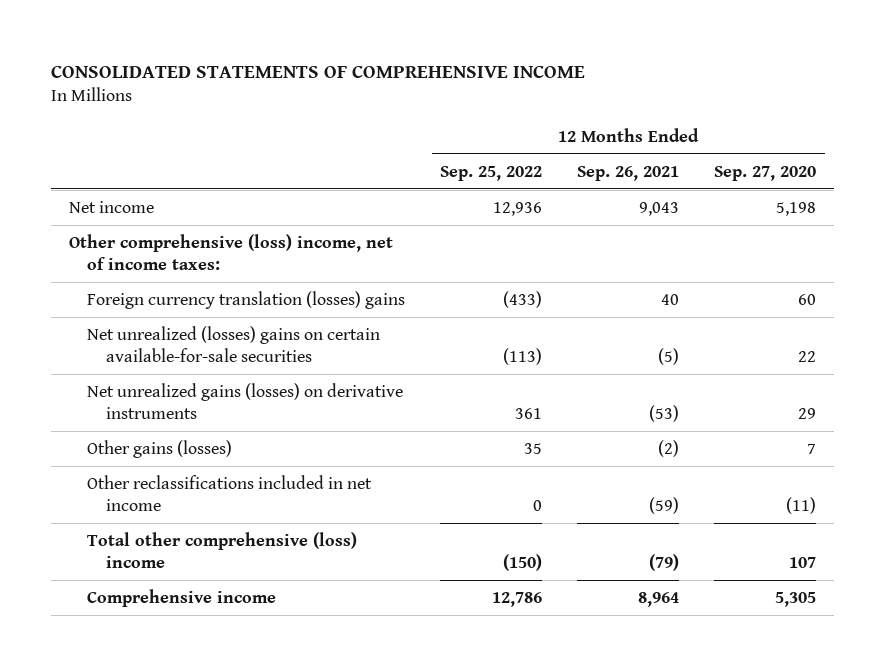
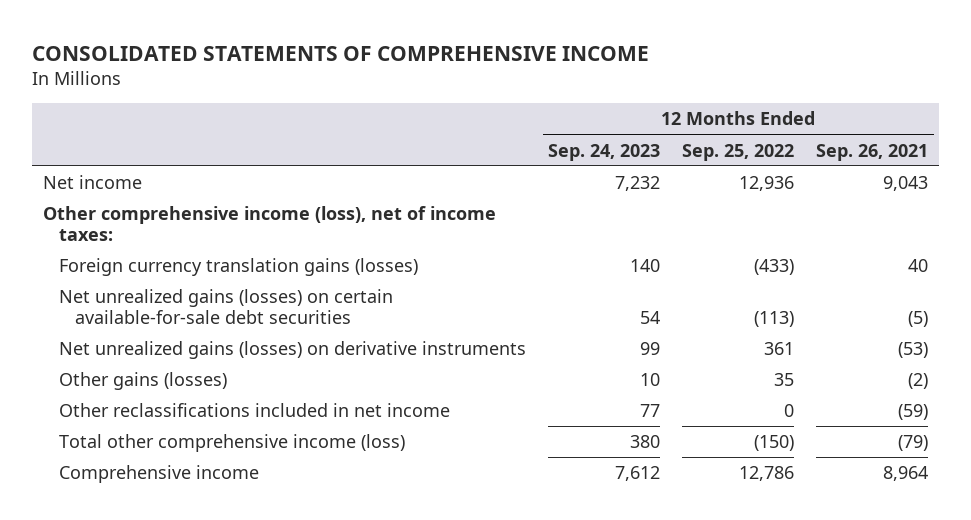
- | 12 Months Ended Sep. 25, 2022 | 12 Months Ended Sep. 26, 2021 | 12 Months Ended Sep. 27, 2020
+ | 12 Months Ended Sep. 24, 2023 | 12 Months Ended Sep. 25, 2022 | 12 Months Ended Sep. 26, 2021
- Other comprehensive (loss) income, net of income taxes:
- Foreign currency translation (losses) gains | (433) | 40 | 60
- Net unrealized (losses) gains on certain available-for-sale securities | (113) | (5) | 22
+ Other comprehensive income (loss), net of income taxes:
+ Foreign currency translation gains (losses) | 140 | (433) | 40
+ Net unrealized gains (losses) on certain available-for-sale debt securities | 54 | (113) | (5)
- Total other comprehensive (loss) income | (150) | (79) | 107
+ Total other comprehensive income (loss) | 380 | (150) | (79)

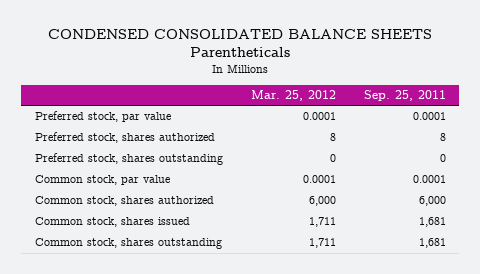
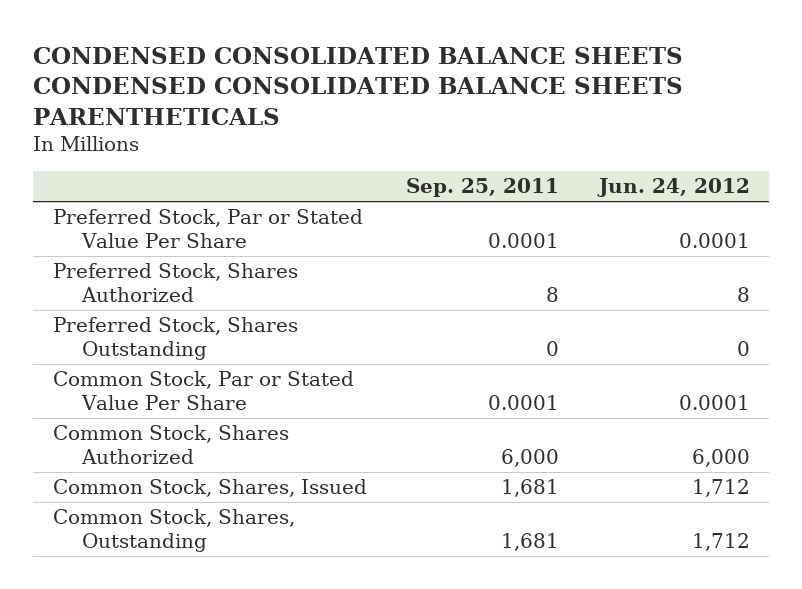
- CONDENSED CONSOLIDATED BALANCE SHEETS Parentheticals
+ CONDENSED CONSOLIDATED BALANCE SHEETS CONDENSED CONSOLIDATED BALANCE SHEETS PARENTHETICALS
- | Mar. 25, 2012 | Sep. 25, 2011
+ | Sep. 25, 2011 | Jun. 24, 2012
- Preferred stock, par value | 0.0001 | 0.0001
- Preferred stock, shares authorized | 8 | 8
- Preferred stock, shares outstanding | 0 | 0
- Common stock, par value | 0.0001 | 0.0001
- Common stock, shares authorized | 6,000 | 6,000
- Common stock, shares issued | 1,711 | 1,681
- Common stock, shares outstanding | 1,711 | 1,681
+ Preferred Stock, Par or Stated Value Per Share | 0.0001 | 0.0001
+ Preferred Stock, Shares Authorized | 8 | 8
+ Preferred Stock, Shares Outstanding | 0 | 0
+ Common Stock, Par or Stated Value Per Share | 0.0001 | 0.0001
+ Common Stock, Shares Authorized | 6,000 | 6,000
+ Common Stock, Shares, Issued | 1,681 | 1,712
+ Common Stock, Shares, Outstanding | 1,681 | 1,712

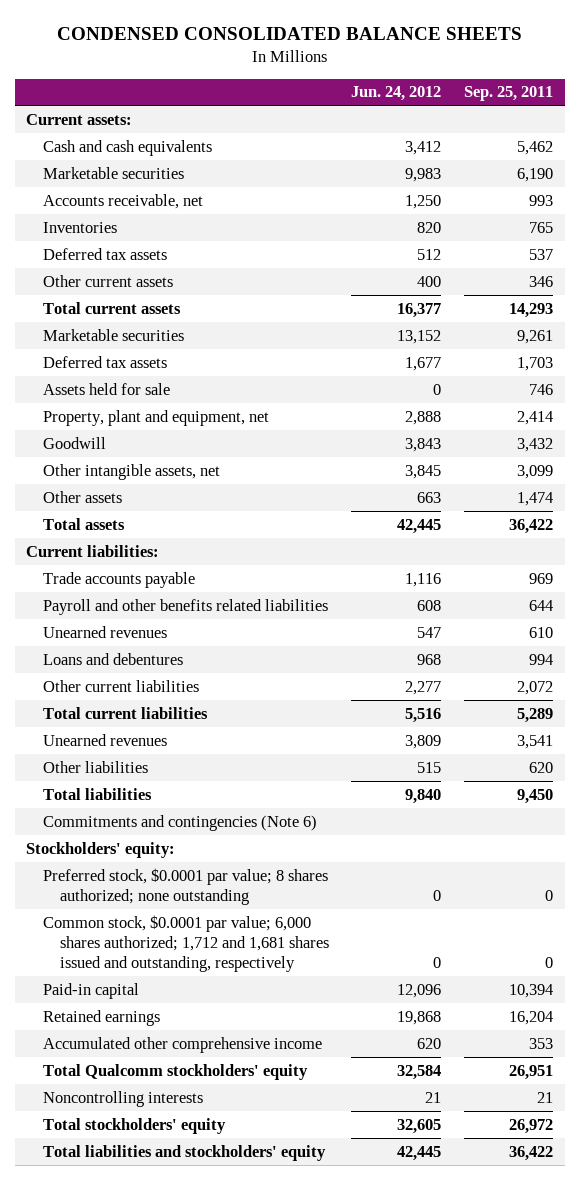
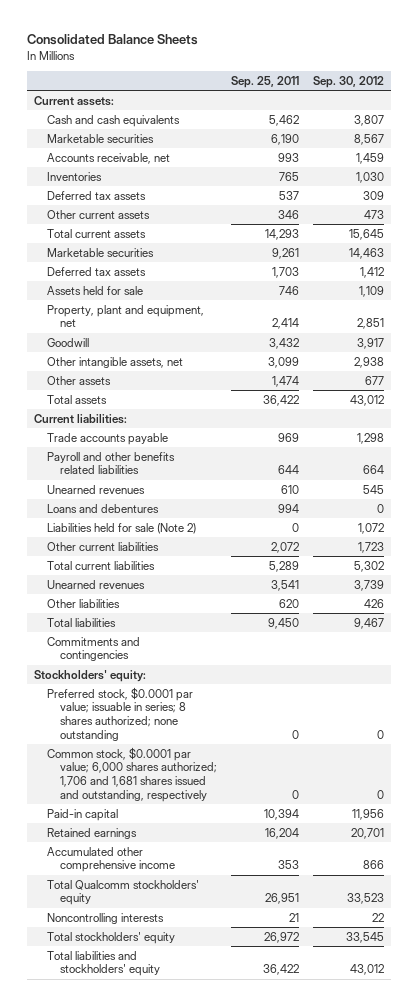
- CONDENSED CONSOLIDATED BALANCE SHEETS
+ Consolidated Balance Sheets
- | Jun. 24, 2012 | Sep. 25, 2011
+ | Sep. 25, 2011 | Sep. 30, 2012
+ Liabilities held for sale (Note 2) | 0 | 1,072
- Commitments and contingencies (Note 6)
+ Commitments and contingencies
- Preferred stock, $0.0001 par value; 8 shares authorized; none outstanding | 0 | 0
- Common stock, $0.0001 par value; 6,000 shares authorized; 1,712 and 1,681 shares issued and outstanding, respectively | 0 | 0
+ Preferred stock, $0.0001 par value; issuable in series; 8 shares authorized; none outstanding | 0 | 0
+ Common stock, $0.0001 par value; 6,000 shares authorized; 1,706 and 1,681 shares issued and outstanding, respectively | 0 | 0

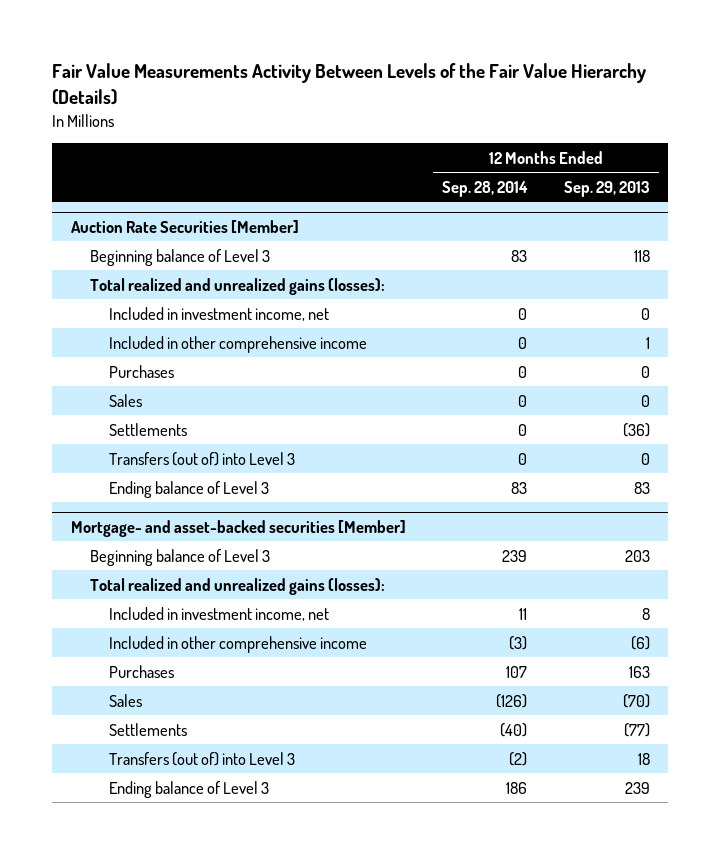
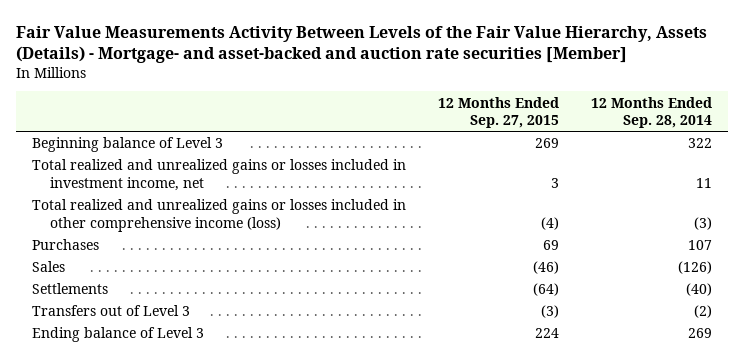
- Fair Value Measurements Activity Between Levels of the Fair Value Hierarchy (Details)
+ Fair Value Measurements Activity Between Levels of the Fair Value Hierarchy, Assets (Details) - Mortgage- and asset-backed and auction rate securities [Member]
- | 12 Months Ended Sep. 28, 2014 | 12 Months Ended Sep. 29, 2013
+ | 12 Months Ended Sep. 27, 2015 | 12 Months Ended Sep. 28, 2014
- Auction Rate Securities [Member]
- Beginning balance of Level 3 | 83 | 118
- Total realized and unrealized gains (losses):
- Included in investment income, net | 0 | 0
- Included in other comprehensive income | 0 | 1
- Purchases | 0 | 0
- Sales | 0 | 0
- Settlements | 0 | (36)
- Transfers (out of) into Level 3 | 0 | 0
- Ending balance of Level 3 | 83 | 83
- Mortgage- and asset-backed securities [Member]
- Beginning balance of Level 3 | 239 | 203
- Total realized and unrealized gains (losses):
- Included in investment income, net | 11 | 8
- Included in other comprehensive income | (3) | (6)
+ Beginning balance of Level 3 | 269 | 322
+ Total realized and unrealized gains or losses included in investment income, net | 3 | 11
+ Total realized and unrealized gains or losses included in other comprehensive income (loss) | (4) | (3)
- Transfers (out of) into Level 3 | (2) | 18
- Ending balance of Level 3 | 186 | 239
+ Transfers out of Level 3 | (3) | (2)
+ Ending balance of Level 3 | 224 | 269

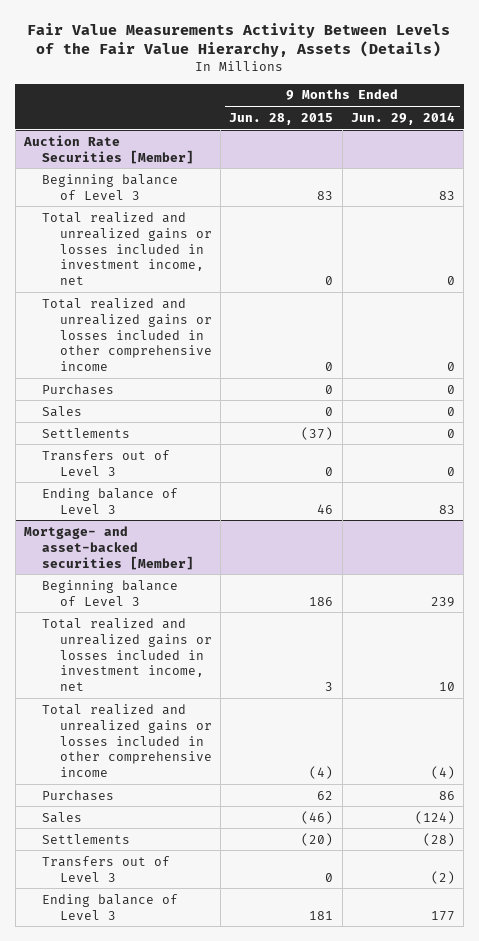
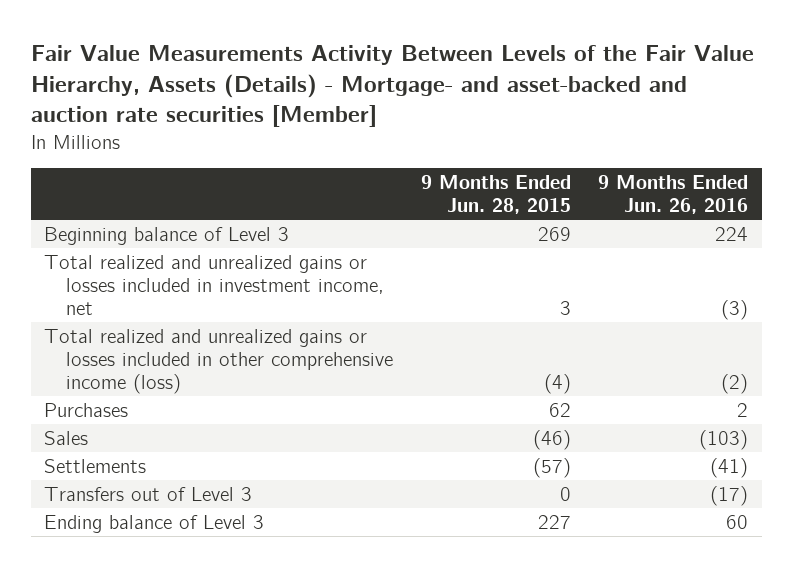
- Fair Value Measurements Activity Between Levels of the Fair Value Hierarchy, Assets (Details)
+ Fair Value Measurements Activity Between Levels of the Fair Value Hierarchy, Assets (Details) - Mortgage- and asset-backed and auction rate securities [Member]
- | 9 Months Ended Jun. 28, 2015 | 9 Months Ended Jun. 29, 2014
+ | 9 Months Ended Jun. 28, 2015 | 9 Months Ended Jun. 26, 2016
- Auction Rate Securities [Member]
- Beginning balance of Level 3 | 83 | 83
- Total realized and unrealized gains or losses included in investment income, net | 0 | 0
- Total realized and unrealized gains or losses included in other comprehensive income | 0 | 0
- Purchases | 0 | 0
- Sales | 0 | 0
- Settlements | (37) | 0
- Transfers out of Level 3 | 0 | 0
- Ending balance of Level 3 | 46 | 83
- Mortgage- and asset-backed securities [Member]
- Beginning balance of Level 3 | 186 | 239
+ Beginning balance of Level 3 | 269 | 224
- Total realized and unrealized gains or losses included in other comprehensive income | (4) | (4)
+ Total realized and unrealized gains or losses included in other comprehensive income (loss) | (4) | (2)
- Settlements | (20) | (28)
+ Settlements | (57) | (41)
- Ending balance of Level 3 | 181 | 177
+ Ending balance of Level 3 | 227 | 60

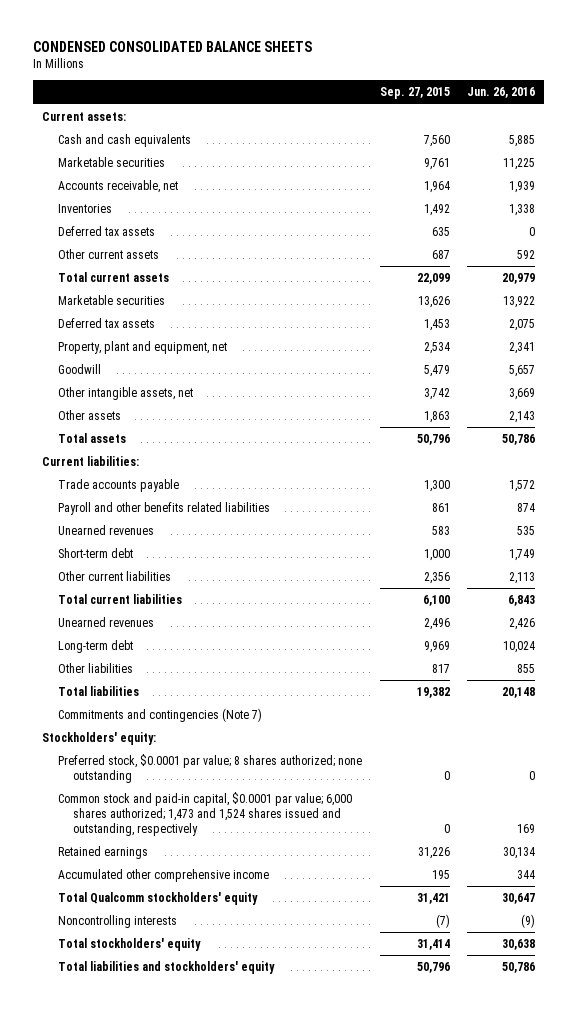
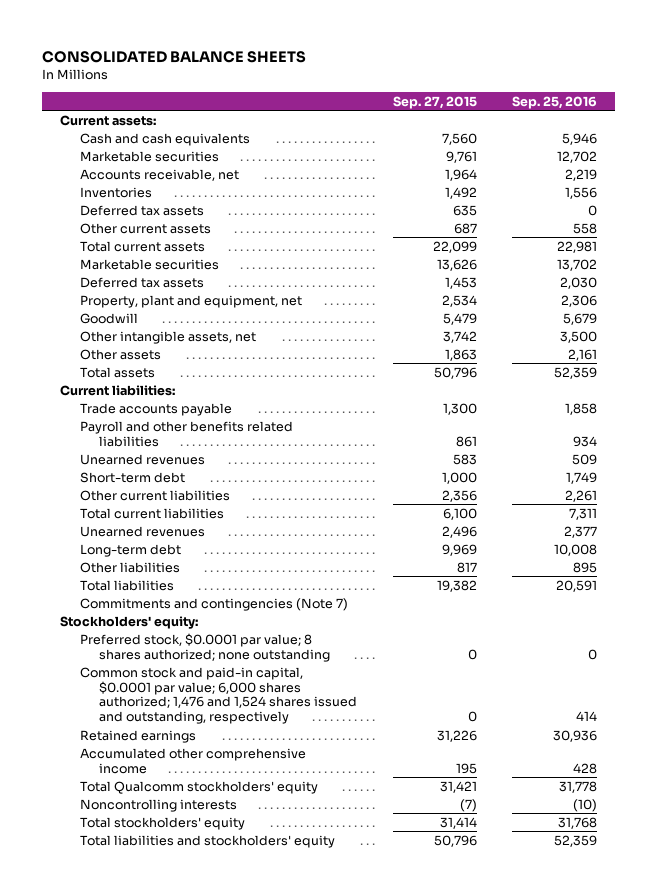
- CONDENSED CONSOLIDATED BALANCE SHEETS
+ CONSOLIDATED BALANCE SHEETS
- | Sep. 27, 2015 | Jun. 26, 2016
+ | Sep. 27, 2015 | Sep. 25, 2016
- Common stock and paid-in capital, $0.0001 par value; 6,000 shares authorized; 1,473 and 1,524 shares issued and outstanding, respectively | 0 | 169
+ Common stock and paid-in capital, $0.0001 par value; 6,000 shares authorized; 1,476 and 1,524 shares issued and outstanding, respectively | 0 | 414

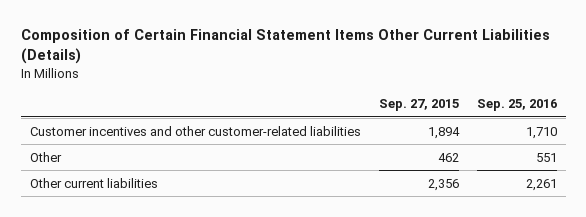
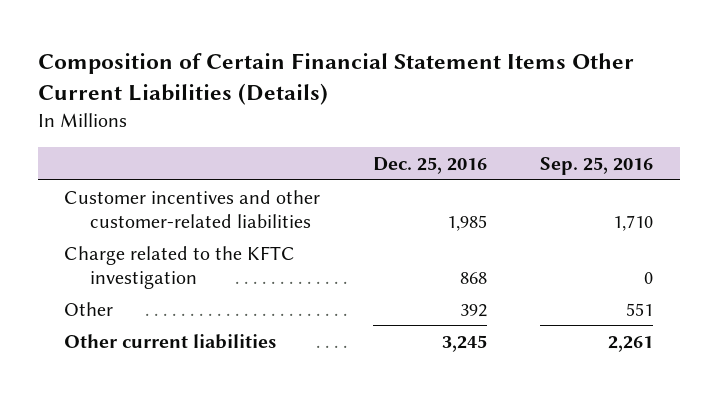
- | Sep. 27, 2015 | Sep. 25, 2016
+ | Dec. 25, 2016 | Sep. 25, 2016
+ Charge related to the KFTC investigation | 868 | 0

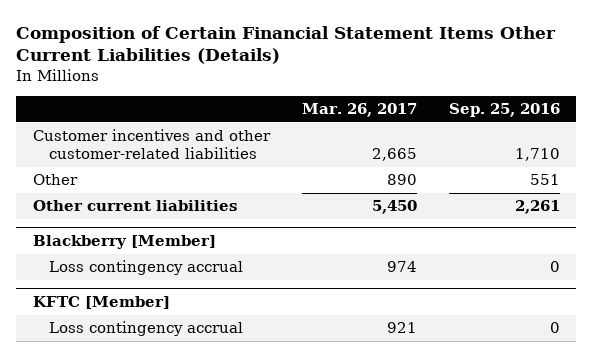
- | Dec. 25, 2016 | Sep. 25, 2016
+ | Mar. 26, 2017 | Sep. 25, 2016
- Charge related to the KFTC investigation | 868 | 0
+ Blackberry [Member]
+ Loss contingency accrual | 974 | 0
+ KFTC [Member]
+ Loss contingency accrual | 921 | 0

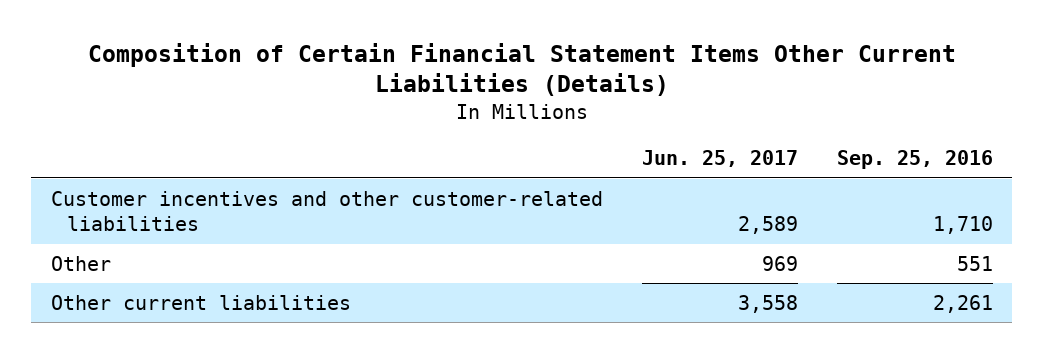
- | Mar. 26, 2017 | Sep. 25, 2016
+ | Jun. 25, 2017 | Sep. 25, 2016
- Blackberry [Member]
- Loss contingency accrual | 974 | 0
- KFTC [Member]
- Loss contingency accrual | 921 | 0

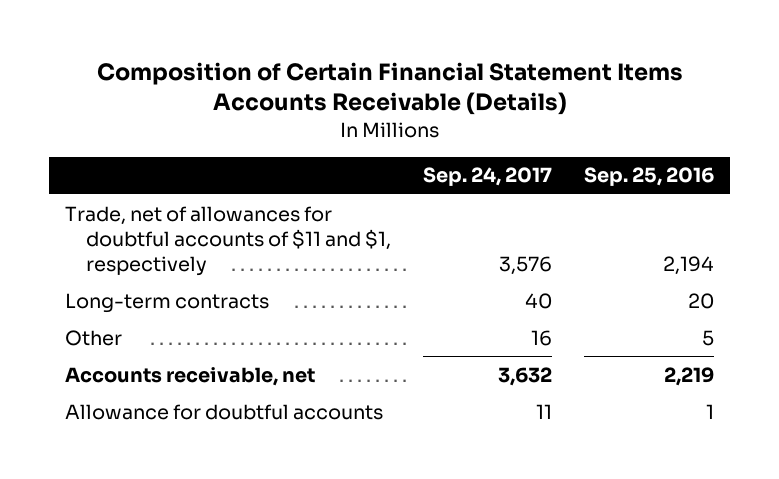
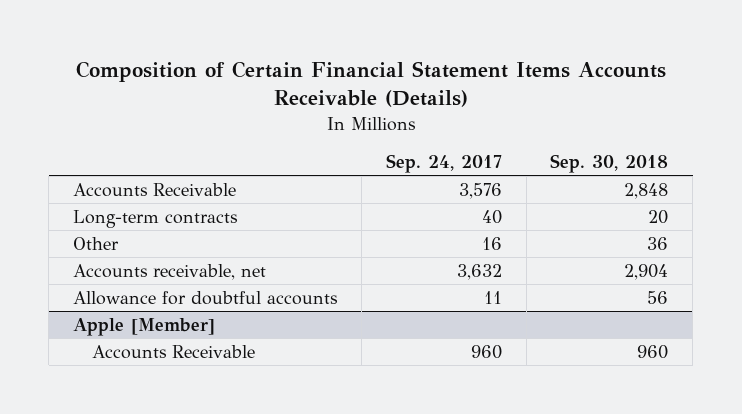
- | Sep. 24, 2017 | Sep. 25, 2016
+ | Sep. 24, 2017 | Sep. 30, 2018
- Trade, net of allowances for doubtful accounts of $11 and $1, respectively | 3,576 | 2,194
+ Accounts Receivable | 3,576 | 2,848
+ Apple [Member]
+ Accounts Receivable | 960 | 960

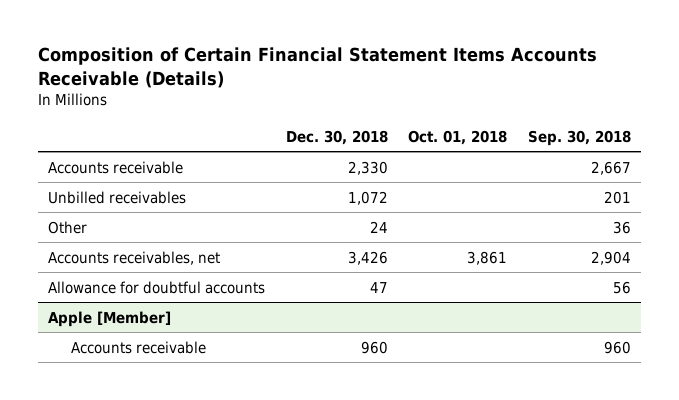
- | Sep. 24, 2017 | Sep. 30, 2018
+ | Dec. 30, 2018 | Oct. 01, 2018 | Sep. 30, 2018
- Accounts Receivable | 3,576 | 2,848
- Long-term contracts | 40 | 20
+ Accounts receivable | 2,330 | | 2,667
+ Unbilled receivables | 1,072 | | 201
- Accounts receivable, net | 3,632 | 2,904
+ Accounts receivables, net | 3,426 | 3,861 | 2,904
@ Apple [Member]
- Accounts Receivable | 960 | 960
+ Accounts receivable | 960 | | 960

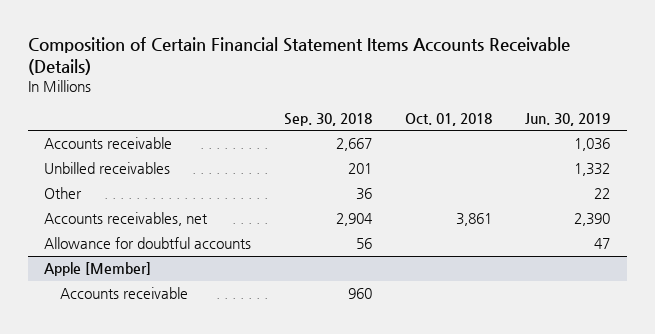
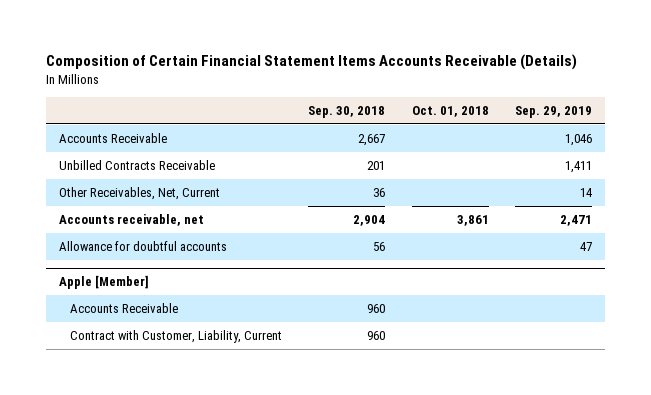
- | Sep. 30, 2018 | Oct. 01, 2018 | Jun. 30, 2019
+ | Sep. 30, 2018 | Oct. 01, 2018 | Sep. 29, 2019
- Accounts receivable | 2,667 | | 1,036
- Unbilled receivables | 201 | | 1,332
- Other | 36 | | 22
- Accounts receivables, net | 2,904 | 3,861 | 2,390
+ Accounts Receivable | 2,667 | | 1,046
+ Unbilled Contracts Receivable | 201 | | 1,411
+ Other Receivables, Net, Current | 36 | | 14
+ Accounts receivable, net | 2,904 | 3,861 | 2,471
@ Apple [Member]
- Accounts receivable | 960 | |
+ Accounts Receivable | 960 | |
+ Contract with Customer, Liability, Current | 960 | |

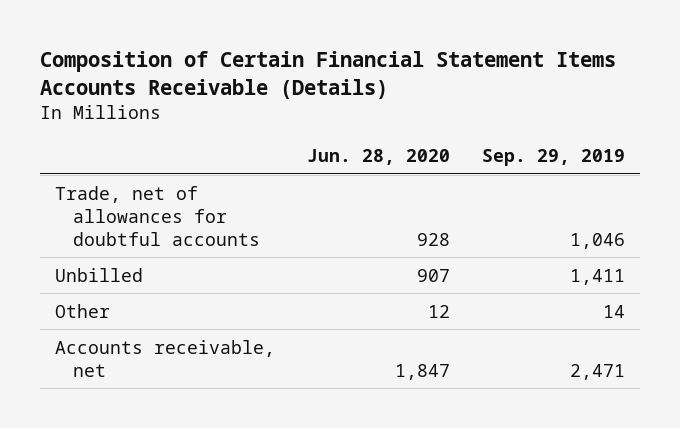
- | Sep. 30, 2018 | Oct. 01, 2018 | Sep. 29, 2019
+ | Jun. 28, 2020 | Sep. 29, 2019
- Accounts Receivable | 2,667 | | 1,046
- Unbilled Contracts Receivable | 201 | | 1,411
- Other Receivables, Net, Current | 36 | | 14
+ Trade, net of allowances for doubtful accounts | 928 | 1,046
+ Unbilled | 907 | 1,411
+ Other | 12 | 14
- Allowance for doubtful accounts | 56 | | 47
- Apple [Member]
- Accounts Receivable | 960 | |
- Contract with Customer, Liability, Current | 960 | |

